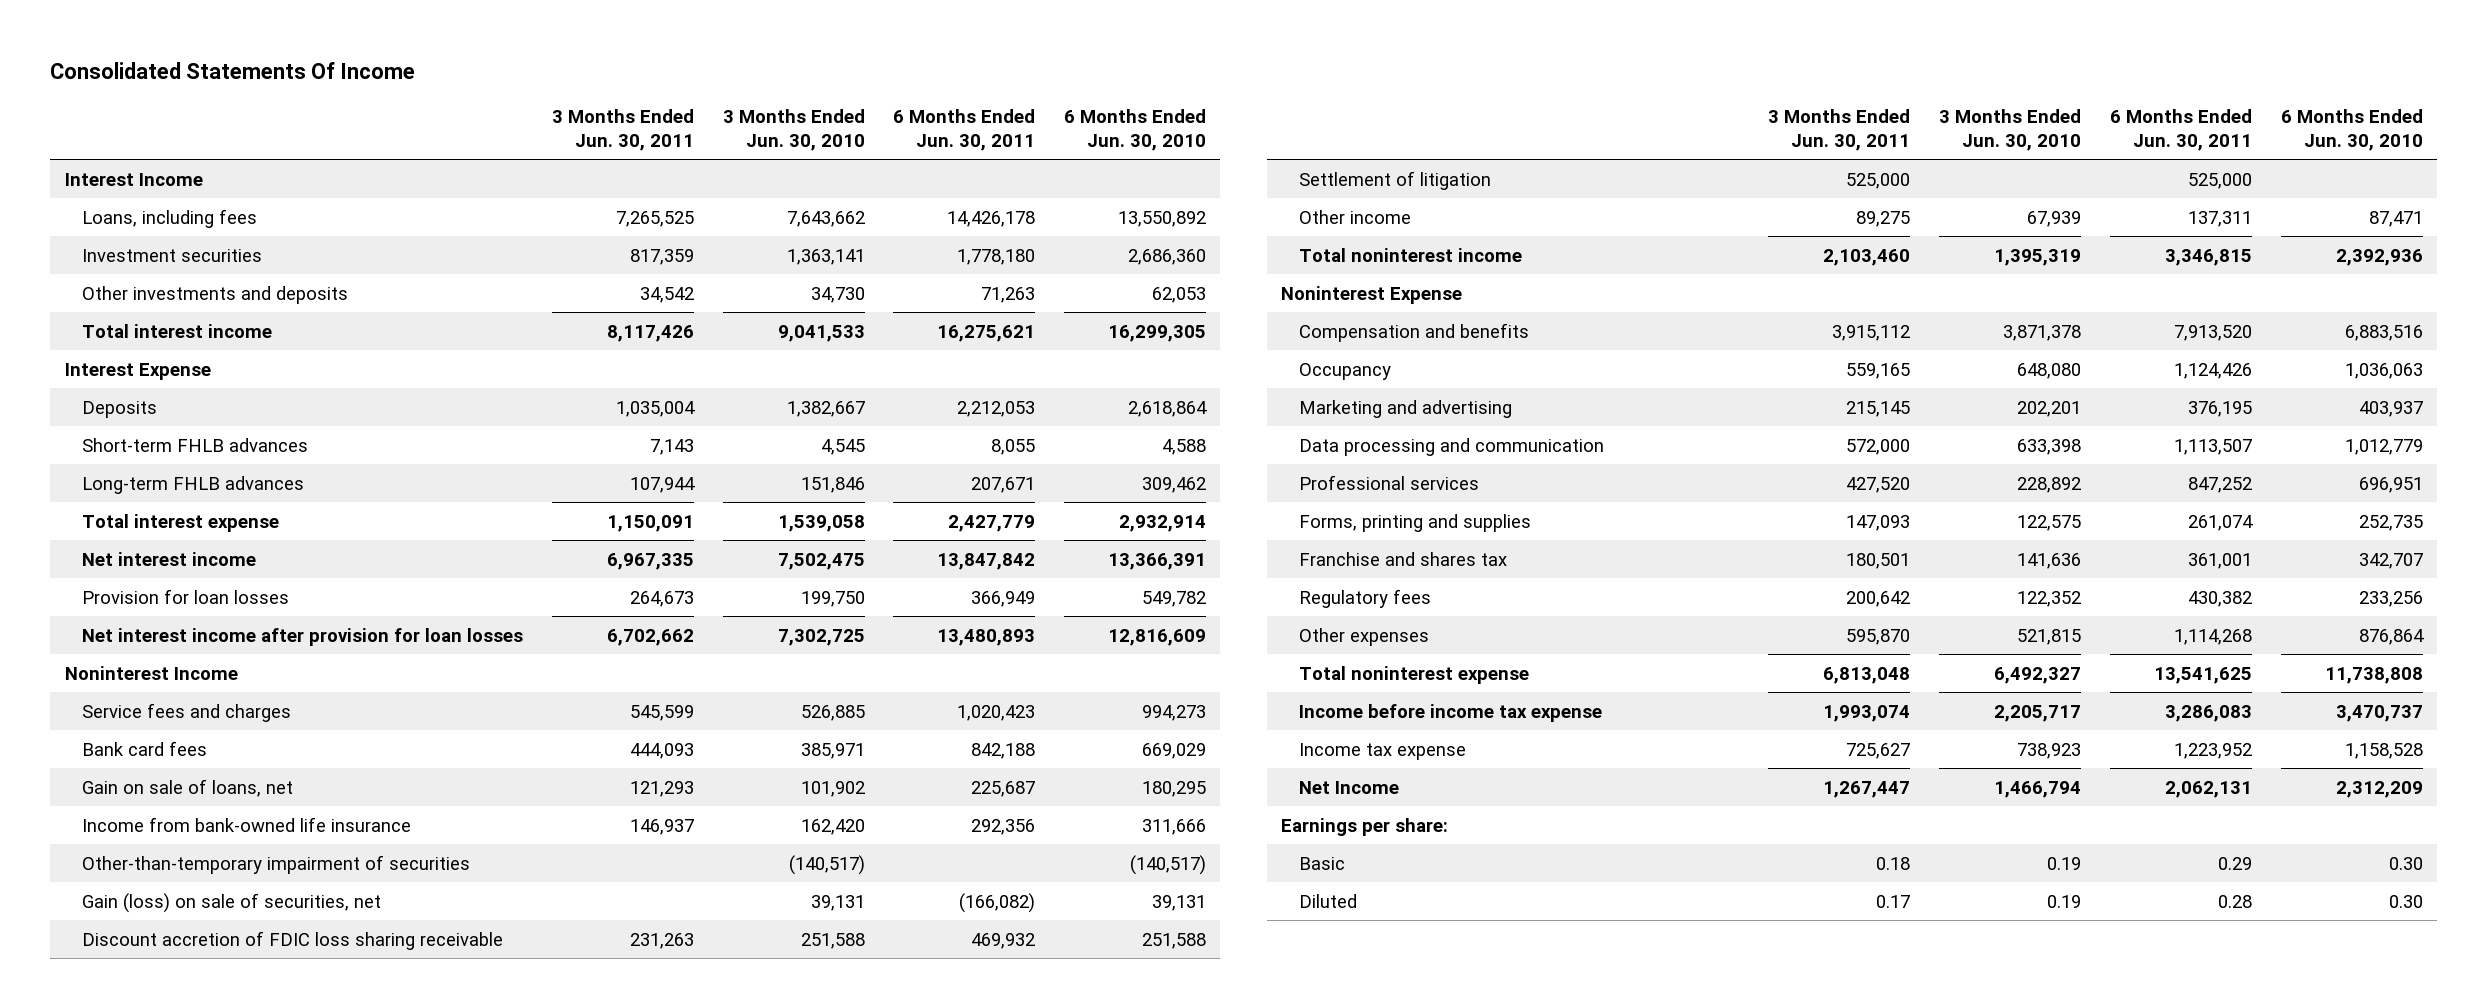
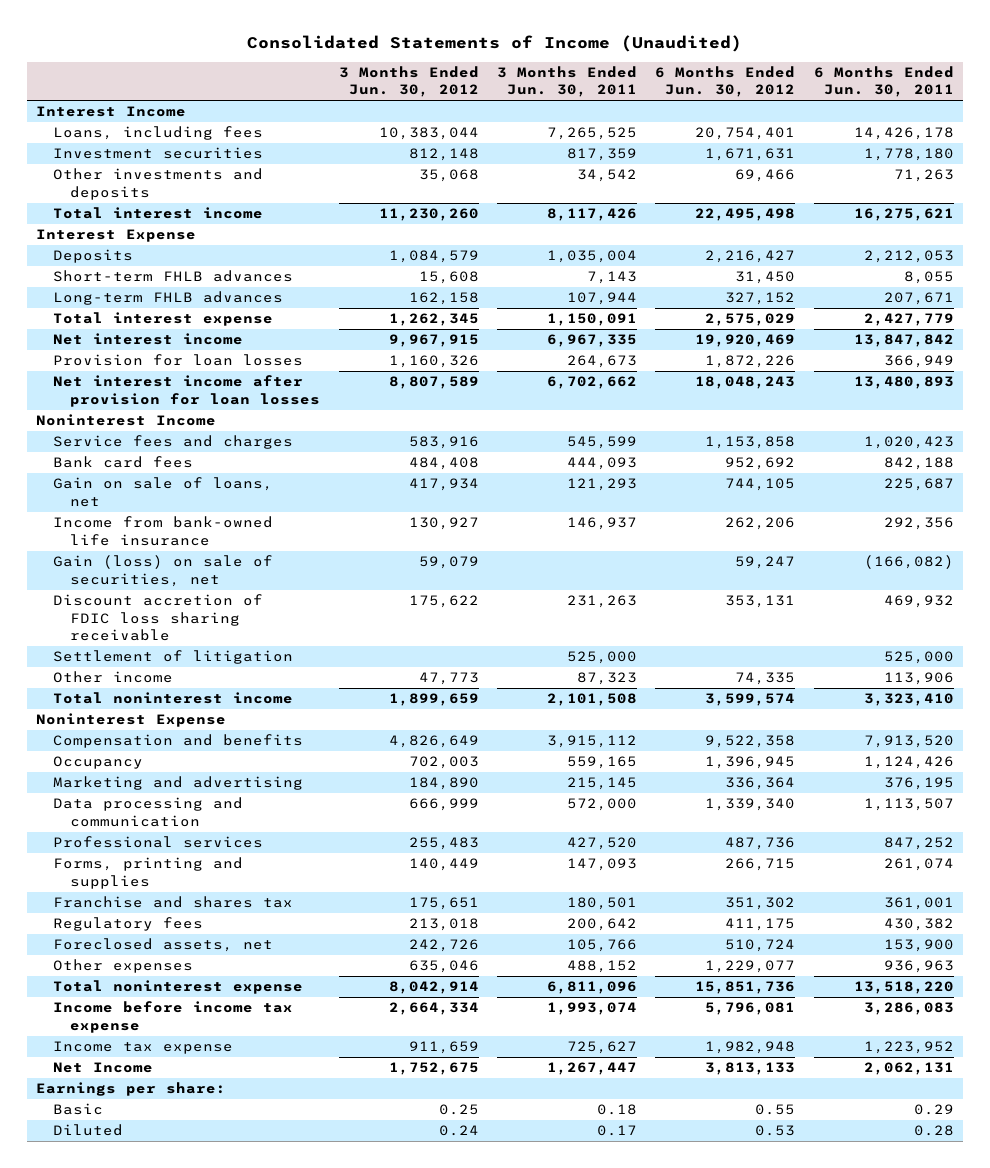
- Consolidated Statements Of Income
+ Consolidated Statements of Income (Unaudited)
- | 3 Months Ended Jun. 30, 2011 | 3 Months Ended Jun. 30, 2010 | 6 Months Ended Jun. 30, 2011 | 6 Months Ended Jun. 30, 2010
+ | 3 Months Ended Jun. 30, 2012 | 3 Months Ended Jun. 30, 2011 | 6 Months Ended Jun. 30, 2012 | 6 Months Ended Jun. 30, 2011
- Other-than-temporary impairment of securities | | (140,517) | | (140,517)
- Other income | 89,275 | 67,939 | 137,311 | 87,471
- Total noninterest income | 2,103,460 | 1,395,319 | 3,346,815 | 2,392,936
+ Other income | 47,773 | 87,323 | 74,335 | 113,906
+ Total noninterest income | 1,899,659 | 2,101,508 | 3,599,574 | 3,323,410
- Other expenses | 595,870 | 521,815 | 1,114,268 | 876,864
- Total noninterest expense | 6,813,048 | 6,492,327 | 13,541,625 | 11,738,808
+ Foreclosed assets, net | 242,726 | 105,766 | 510,724 | 153,900
+ Other expenses | 635,046 | 488,152 | 1,229,077 | 936,963
+ Total noninterest expense | 8,042,914 | 6,811,096 | 15,851,736 | 13,518,220

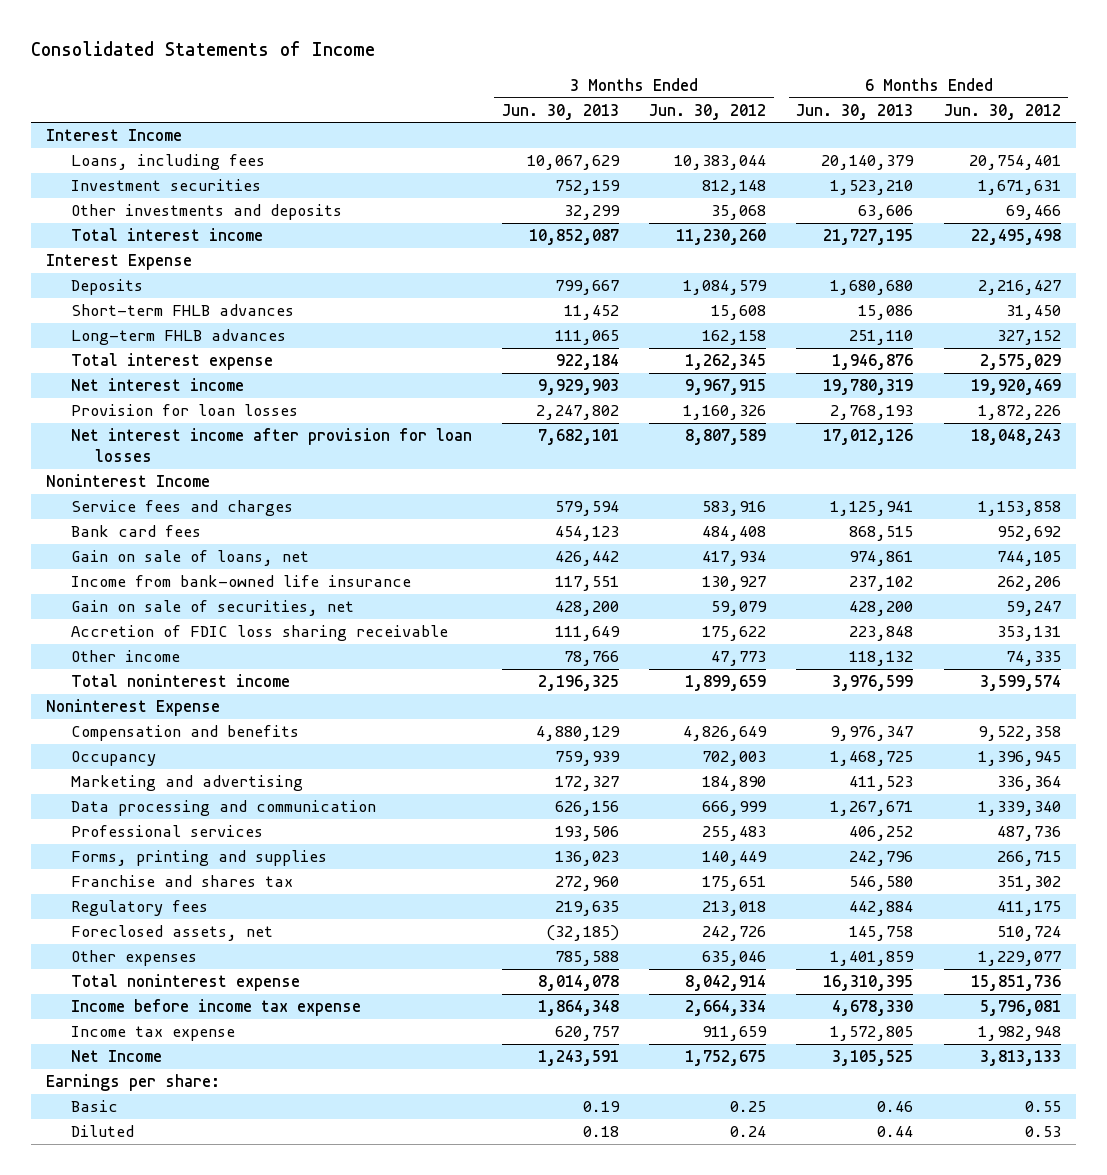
- Consolidated Statements of Income (Unaudited)
+ Consolidated Statements of Income
- | 3 Months Ended Jun. 30, 2012 | 3 Months Ended Jun. 30, 2011 | 6 Months Ended Jun. 30, 2012 | 6 Months Ended Jun. 30, 2011
+ | 3 Months Ended Jun. 30, 2013 | 3 Months Ended Jun. 30, 2012 | 6 Months Ended Jun. 30, 2013 | 6 Months Ended Jun. 30, 2012
- Gain (loss) on sale of securities, net | 59,079 | | 59,247 | (166,082)
- Discount accretion of FDIC loss sharing receivable | 175,622 | 231,263 | 353,131 | 469,932
- Settlement of litigation | | 525,000 | | 525,000
+ Gain on sale of securities, net | 428,200 | 59,079 | 428,200 | 59,247
+ Accretion of FDIC loss sharing receivable | 111,649 | 175,622 | 223,848 | 353,131

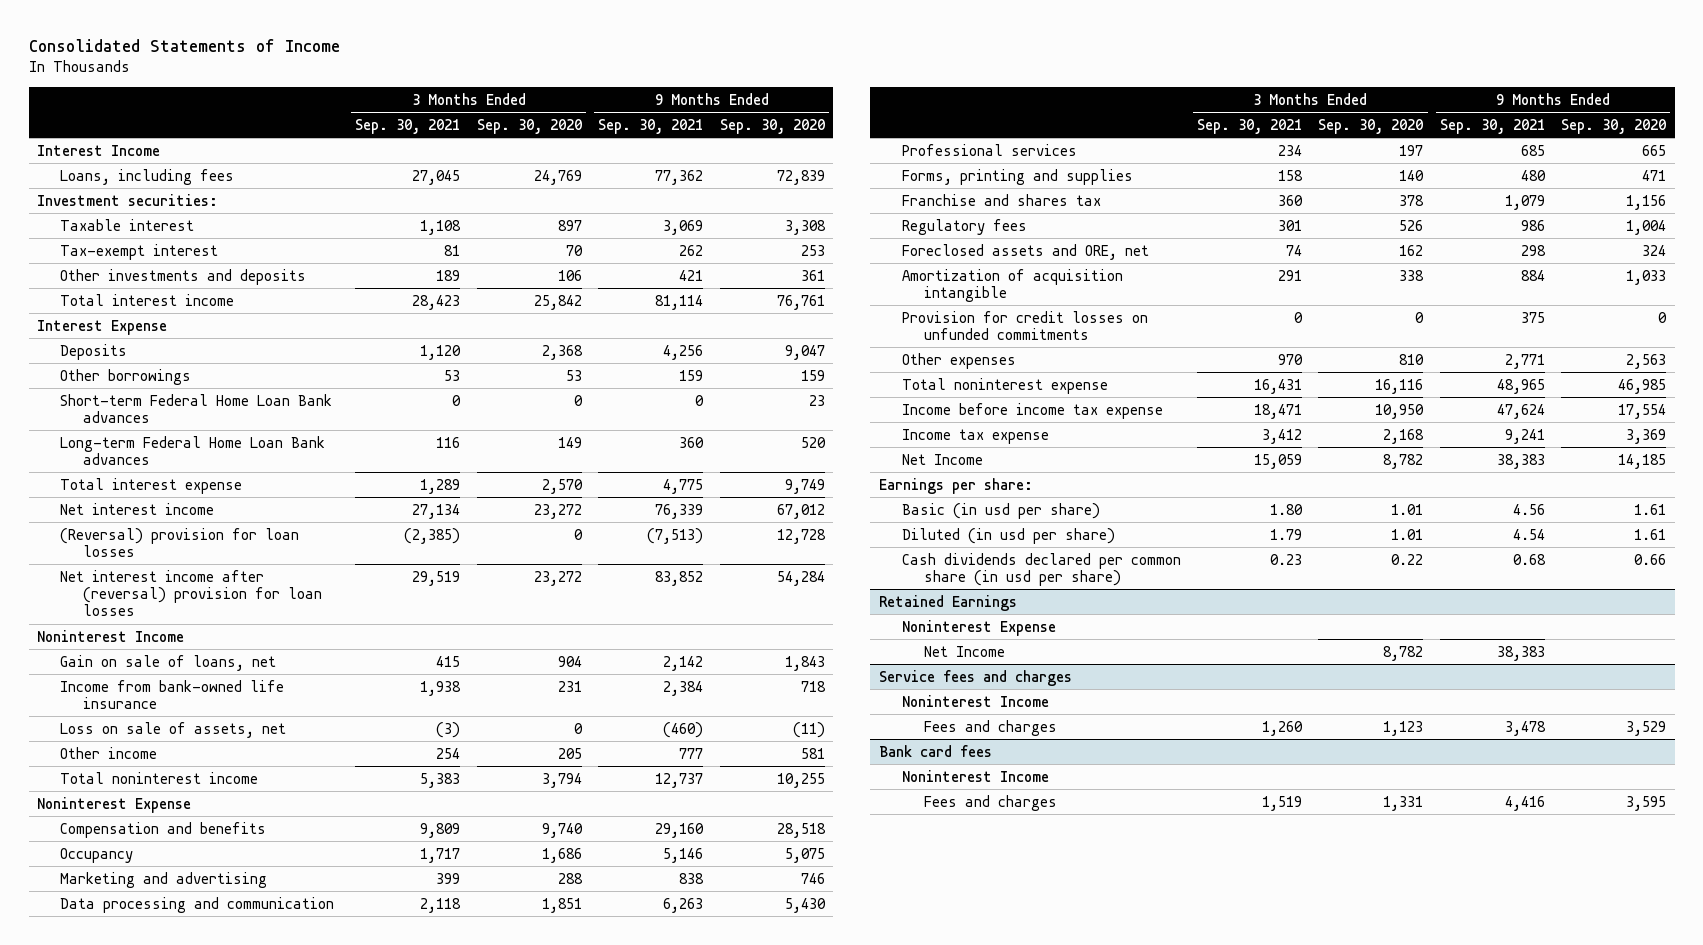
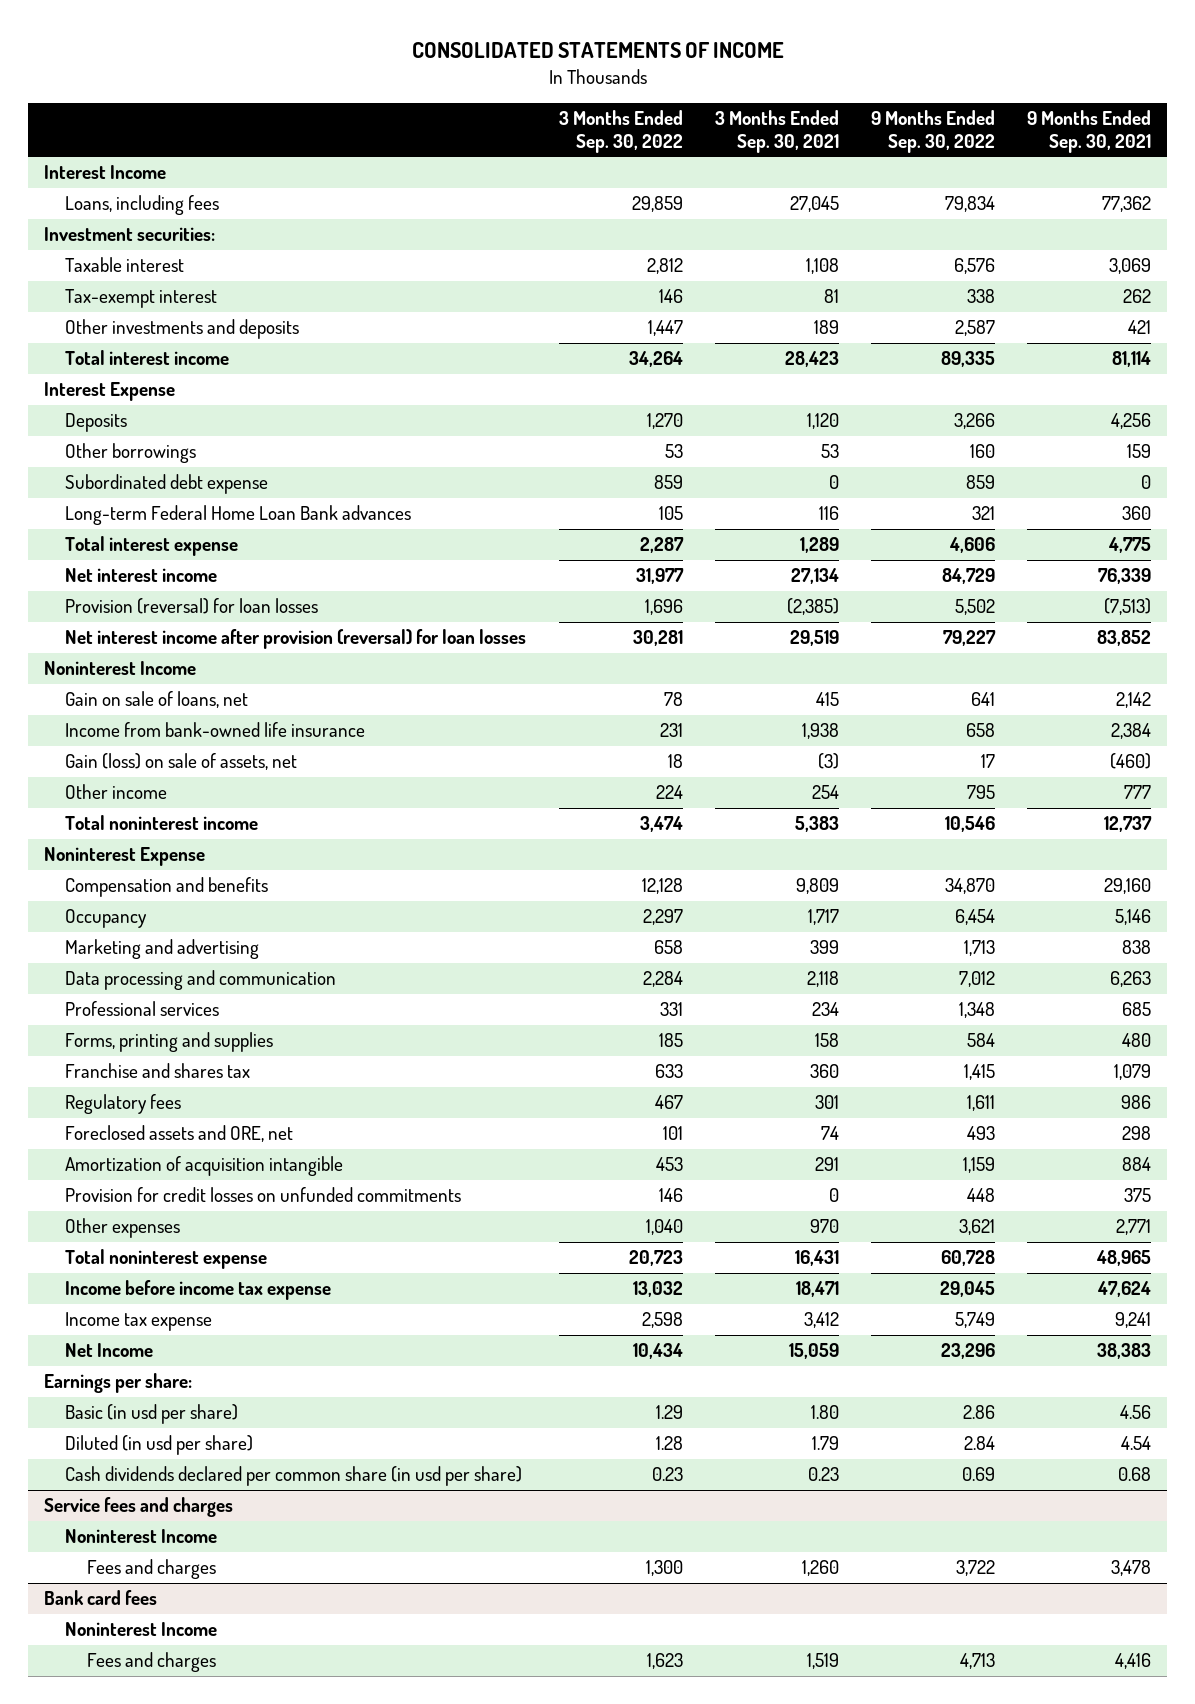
- Consolidated Statements of Income
+ CONSOLIDATED STATEMENTS OF INCOME
- | 3 Months Ended Sep. 30, 2021 | 3 Months Ended Sep. 30, 2020 | 9 Months Ended Sep. 30, 2021 | 9 Months Ended Sep. 30, 2020
+ | 3 Months Ended Sep. 30, 2022 | 3 Months Ended Sep. 30, 2021 | 9 Months Ended Sep. 30, 2022 | 9 Months Ended Sep. 30, 2021
- Short-term Federal Home Loan Bank advances | 0 | 0 | 0 | 23
+ Subordinated debt expense | 859 | 0 | 859 | 0
- (Reversal) provision for loan losses | (2,385) | 0 | (7,513) | 12,728
- Net interest income after (reversal) provision for loan losses | 29,519 | 23,272 | 83,852 | 54,284
+ Provision (reversal) for loan losses | 1,696 | (2,385) | 5,502 | (7,513)
+ Net interest income after provision (reversal) for loan losses | 30,281 | 29,519 | 79,227 | 83,852
- Loss on sale of assets, net | (3) | 0 | (460) | (11)
+ Gain (loss) on sale of assets, net | 18 | (3) | 17 | (460)
- Retained Earnings
- Noninterest Expense
- Net Income | | 8,782 | 38,383 |

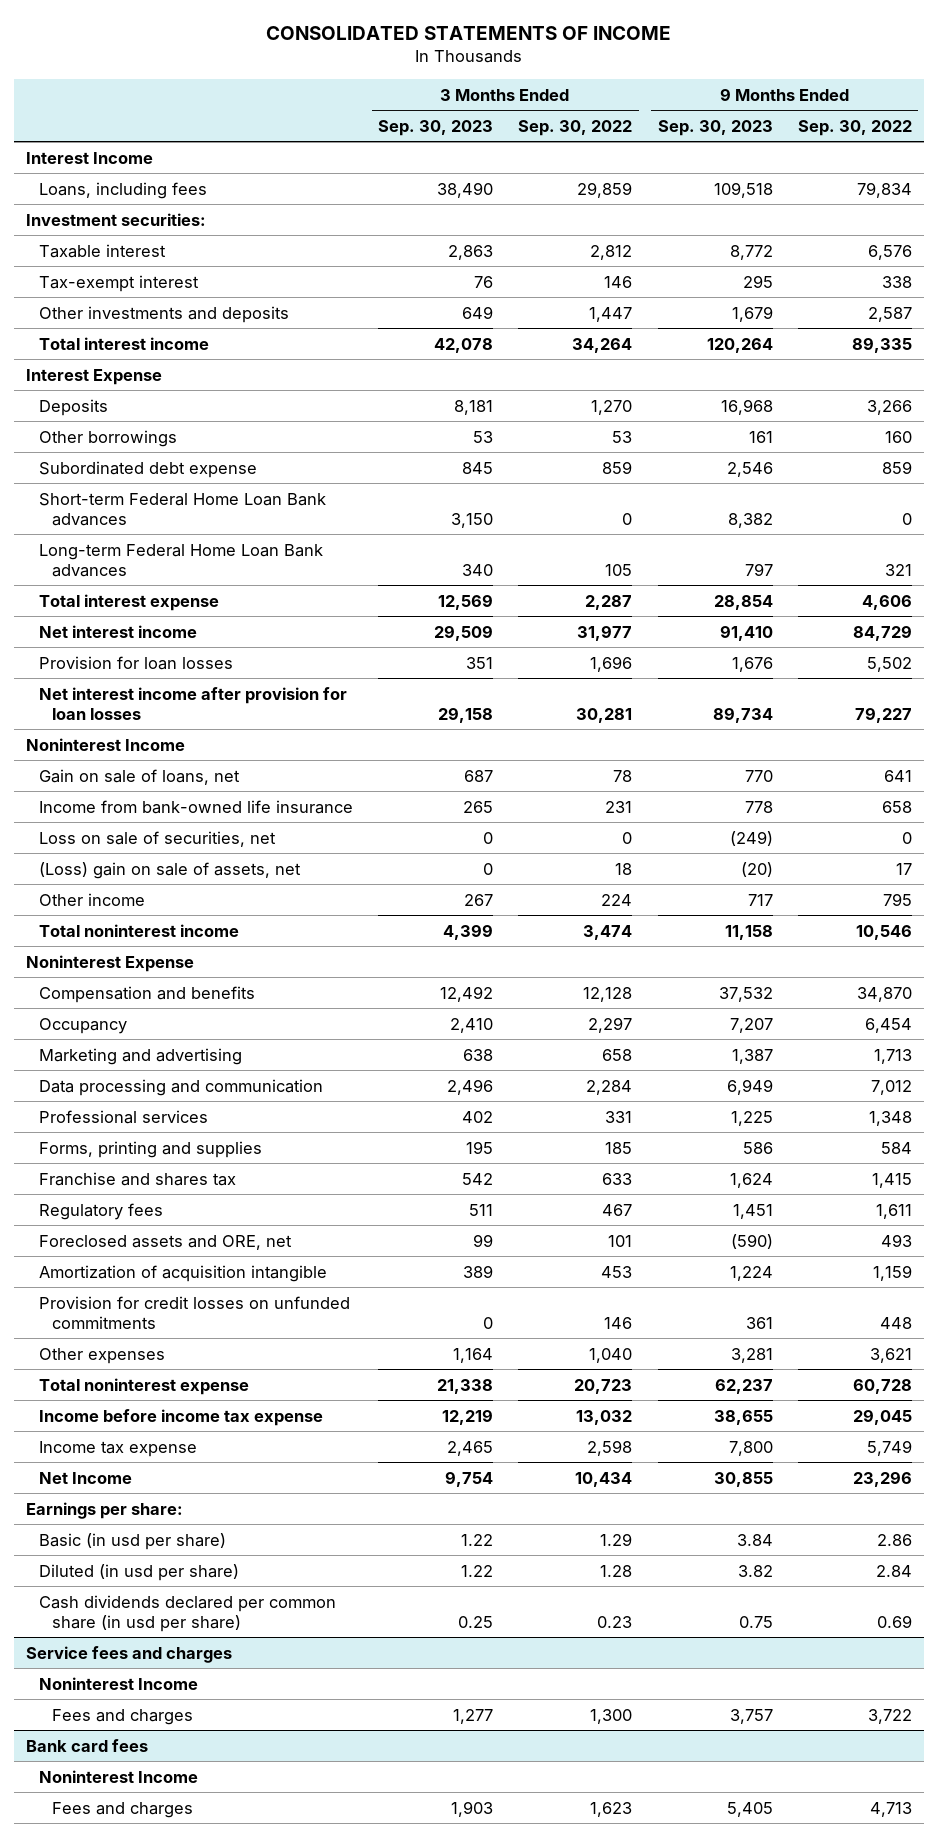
- | 3 Months Ended Sep. 30, 2022 | 3 Months Ended Sep. 30, 2021 | 9 Months Ended Sep. 30, 2022 | 9 Months Ended Sep. 30, 2021
+ | 3 Months Ended Sep. 30, 2023 | 3 Months Ended Sep. 30, 2022 | 9 Months Ended Sep. 30, 2023 | 9 Months Ended Sep. 30, 2022
+ Short-term Federal Home Loan Bank advances | 3,150 | 0 | 8,382 | 0
- Provision (reversal) for loan losses | 1,696 | (2,385) | 5,502 | (7,513)
- Net interest income after provision (reversal) for loan losses | 30,281 | 29,519 | 79,227 | 83,852
+ Provision for loan losses | 351 | 1,696 | 1,676 | 5,502
+ Net interest income after provision for loan losses | 29,158 | 30,281 | 89,734 | 79,227
- Gain (loss) on sale of assets, net | 18 | (3) | 17 | (460)
+ Loss on sale of securities, net | 0 | 0 | (249) | 0
+ (Loss) gain on sale of assets, net | 0 | 18 | (20) | 17

